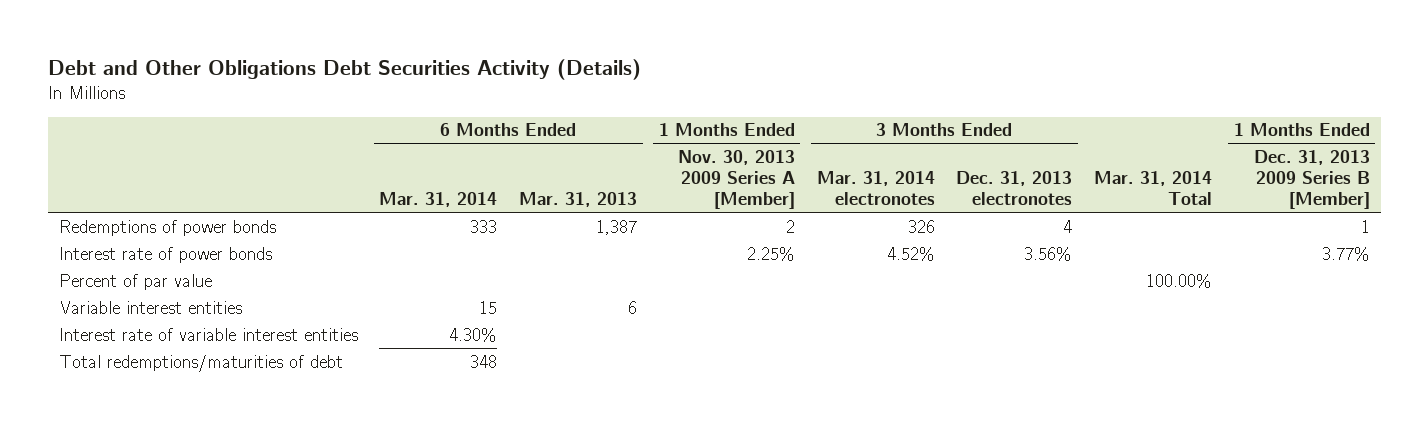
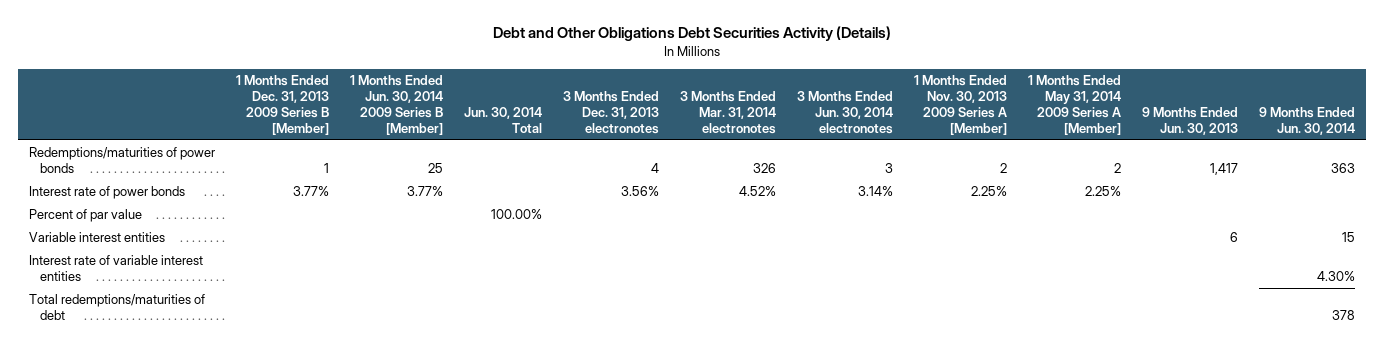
- | 6 Months Ended Mar. 31, 2014 | 6 Months Ended Mar. 31, 2013 | 1 Months Ended Nov. 30, 2013 2009 Series A [Member] | 3 Months Ended Mar. 31, 2014 electronotes | 3 Months Ended Dec. 31, 2013 electronotes | Mar. 31, 2014 Total | 1 Months Ended Dec. 31, 2013 2009 Series B [Member]
+ | 1 Months Ended Dec. 31, 2013 2009 Series B [Member] | 1 Months Ended Jun. 30, 2014 2009 Series B [Member] | Jun. 30, 2014 Total | 3 Months Ended Dec. 31, 2013 electronotes | 3 Months Ended Mar. 31, 2014 electronotes | 3 Months Ended Jun. 30, 2014 electronotes | 1 Months Ended Nov. 30, 2013 2009 Series A [Member] | 1 Months Ended May 31, 2014 2009 Series A [Member] | 9 Months Ended Jun. 30, 2013 | 9 Months Ended Jun. 30, 2014
- Redemptions of power bonds | 333 | 1,387 | 2 | 326 | 4 | | 1
+ Redemptions/maturities of power bonds | 1 | 25 | | 4 | 326 | 3 | 2 | 2 | 1,417 | 363

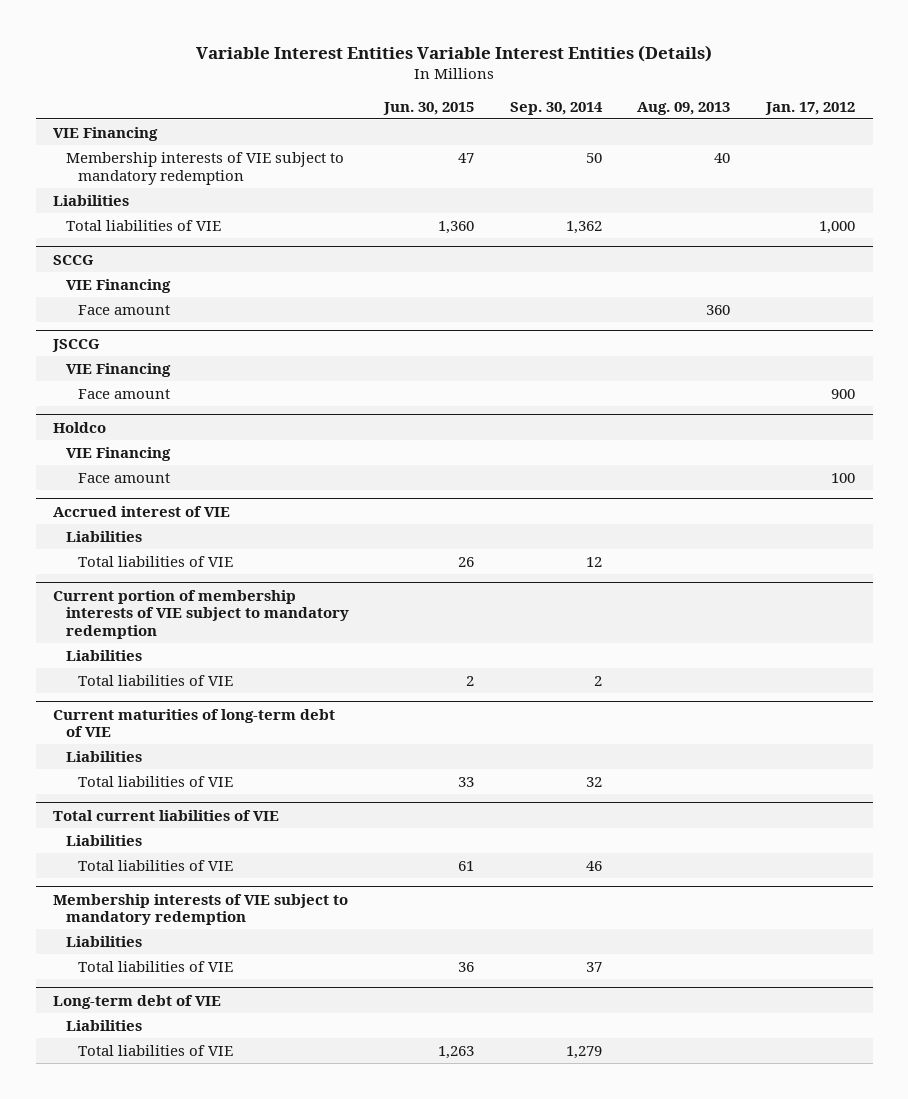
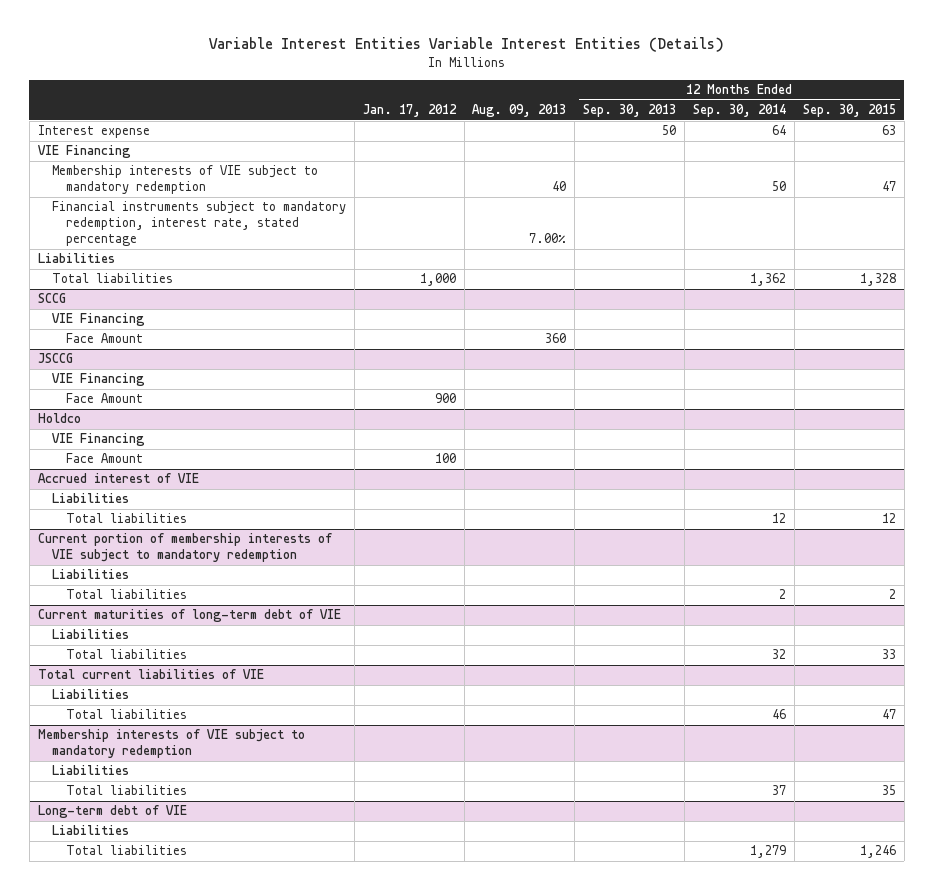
- | Jun. 30, 2015 | Sep. 30, 2014 | Aug. 09, 2013 | Jan. 17, 2012
+ | Jan. 17, 2012 | Aug. 09, 2013 | 12 Months Ended Sep. 30, 2013 | 12 Months Ended Sep. 30, 2014 | 12 Months Ended Sep. 30, 2015
+ Interest expense | | | 50 | 64 | 63
+ Financial instruments subject to mandatory redemption, interest rate, stated percentage | | 7.00% | | |
- Total liabilities of VIE | 1,360 | 1,362 | | 1,000
+ Total liabilities | 1,000 | | | 1,362 | 1,328
@ SCCG
- Face amount | | | 360 |
+ Face Amount | | 360 | | |
@ JSCCG
- Face amount | | | | 900
+ Face Amount | 900 | | | |
@ Holdco
- Face amount | | | | 100
+ Face Amount | 100 | | | |
@ Accrued interest of VIE
- Total liabilities of VIE | 26 | 12 | |
+ Total liabilities | | | | 12 | 12
@ Current portion of membership interests of VIE subject to mandatory redemption
- Total liabilities of VIE | 2 | 2 | |
+ Total liabilities | | | | 2 | 2
@ Current maturities of long-term debt of VIE
- Total liabilities of VIE | 33 | 32 | |
+ Total liabilities | | | | 32 | 33
@ Total current liabilities of VIE
- Total liabilities of VIE | 61 | 46 | |
+ Total liabilities | | | | 46 | 47
@ Membership interests of VIE subject to mandatory redemption
- Total liabilities of VIE | 36 | 37 | |
+ Total liabilities | | | | 37 | 35
@ Long-term debt of VIE
- Total liabilities of VIE | 1,263 | 1,279 | |
+ Total liabilities | | | | 1,279 | 1,246

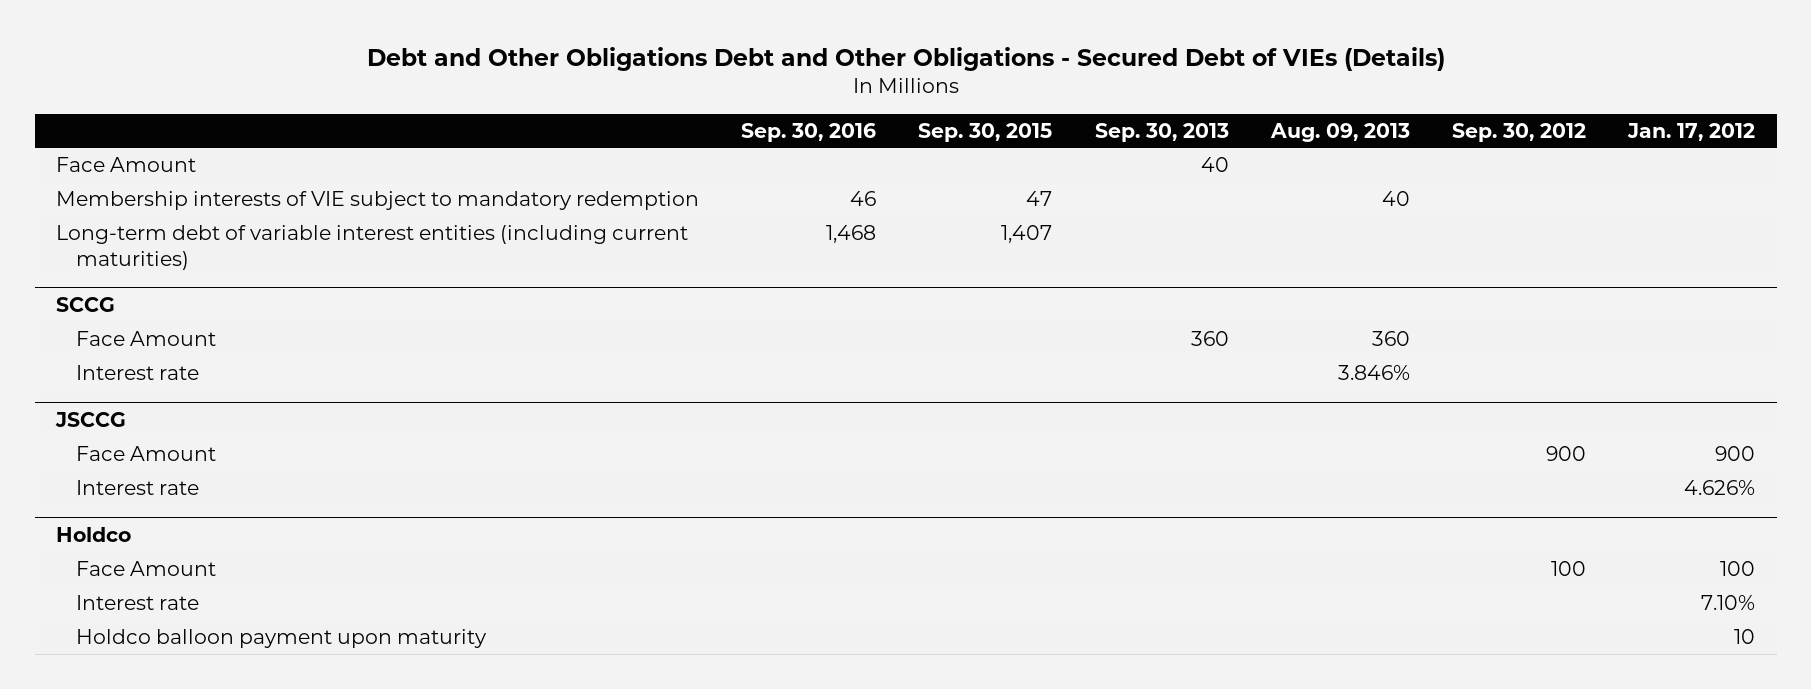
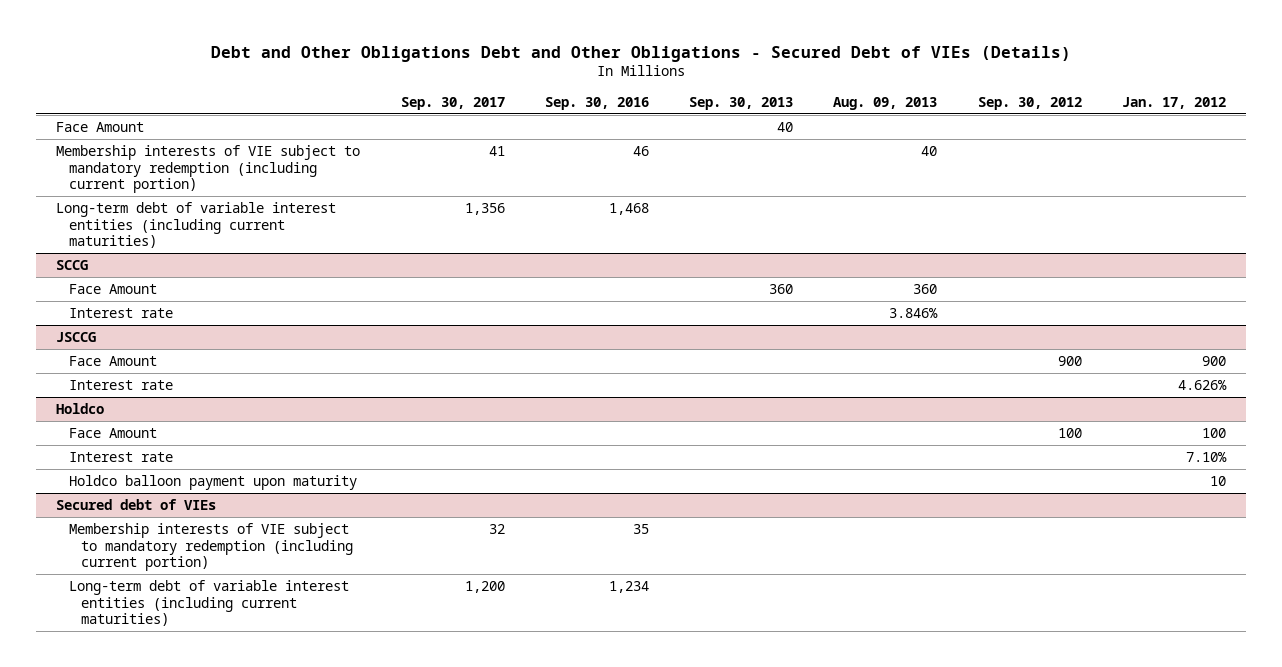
- | Sep. 30, 2016 | Sep. 30, 2015 | Sep. 30, 2013 | Aug. 09, 2013 | Sep. 30, 2012 | Jan. 17, 2012
+ | Sep. 30, 2017 | Sep. 30, 2016 | Sep. 30, 2013 | Aug. 09, 2013 | Sep. 30, 2012 | Jan. 17, 2012
- Membership interests of VIE subject to mandatory redemption | 46 | 47 | | 40 | |
+ Membership interests of VIE subject to mandatory redemption (including current portion) | 41 | 46 | | 40 | |
+ Secured debt of VIEs
+ Membership interests of VIE subject to mandatory redemption (including current portion) | 32 | 35 | | | |
+ Long-term debt of variable interest entities (including current maturities) | 1,200 | 1,234 | | | |

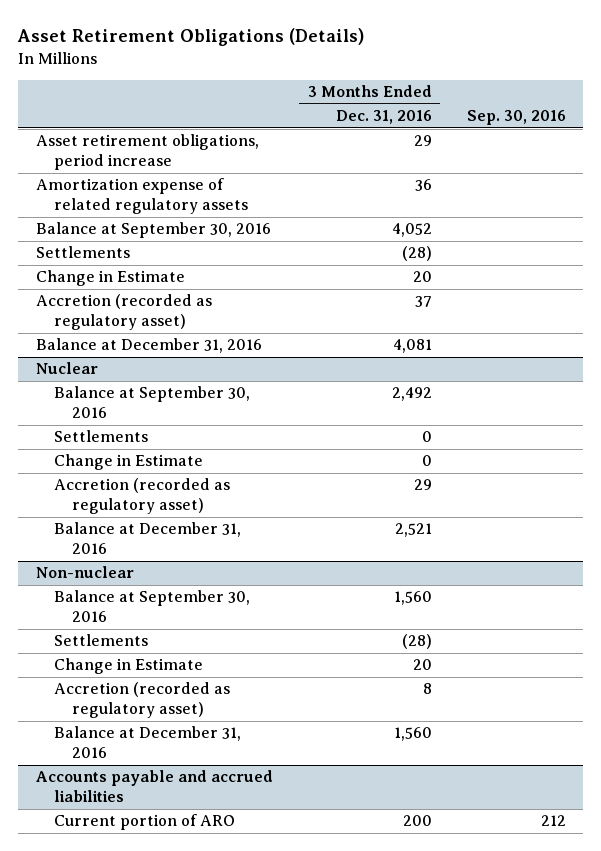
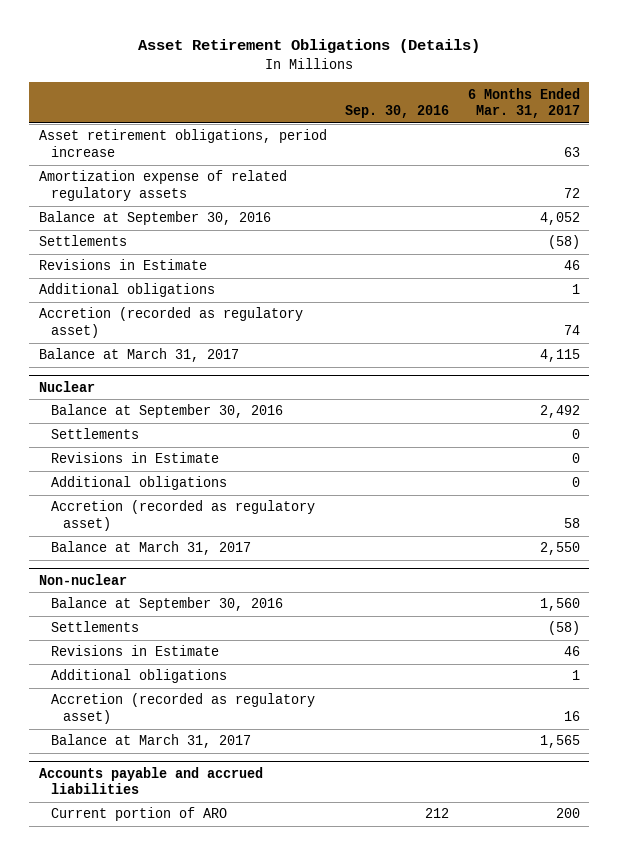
- | 3 Months Ended Dec. 31, 2016 | Sep. 30, 2016
+ | Sep. 30, 2016 | 6 Months Ended Mar. 31, 2017
- Change in Estimate | 20 |
+ Revisions in Estimate | | 46
+ Additional obligations | | 1
- Balance at December 31, 2016 | 4,081 |
+ Balance at March 31, 2017 | | 4,115
@ Nuclear
- Change in Estimate | 0 |
+ Revisions in Estimate | | 0
+ Additional obligations | | 0
- Balance at December 31, 2016 | 2,521 |
+ Balance at March 31, 2017 | | 2,550
@ Non-nuclear
- Change in Estimate | 20 |
+ Revisions in Estimate | | 46
+ Additional obligations | | 1
- Balance at December 31, 2016 | 1,560 |
+ Balance at March 31, 2017 | | 1,565

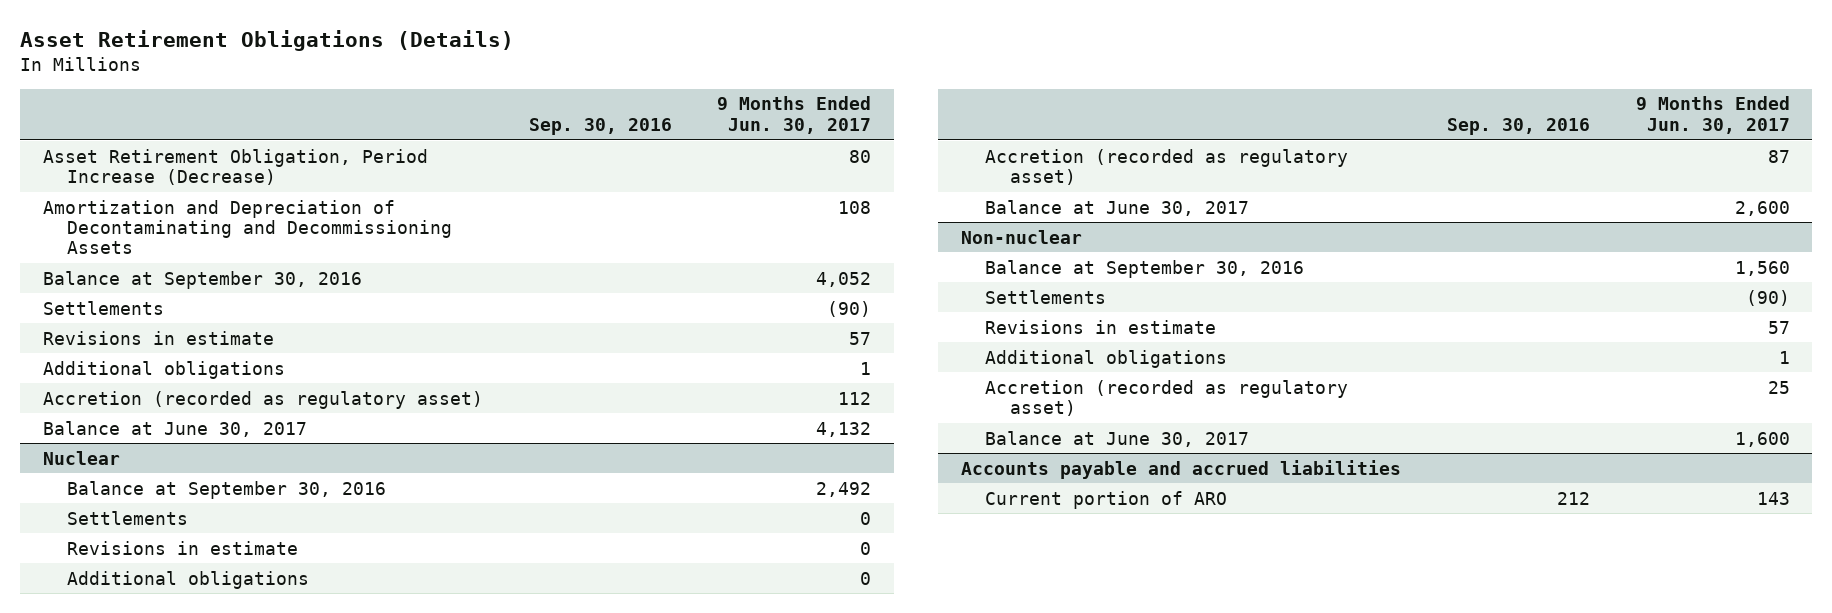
- | Sep. 30, 2016 | 6 Months Ended Mar. 31, 2017
+ | Sep. 30, 2016 | 9 Months Ended Jun. 30, 2017
- Asset retirement obligations, period increase | | 63
- Amortization expense of related regulatory assets | | 72
+ Asset Retirement Obligation, Period Increase (Decrease) | | 80
+ Amortization and Depreciation of Decontaminating and Decommissioning Assets | | 108
- Revisions in Estimate | | 46
+ Revisions in estimate | | 57
- Balance at March 31, 2017 | | 4,115
+ Balance at June 30, 2017 | | 4,132
@ Nuclear
- Revisions in Estimate | | 0
+ Revisions in estimate | | 0
- Balance at March 31, 2017 | | 2,550
+ Balance at June 30, 2017 | | 2,600
@ Non-nuclear
- Revisions in Estimate | | 46
+ Revisions in estimate | | 57
- Balance at March 31, 2017 | | 1,565
+ Balance at June 30, 2017 | | 1,600

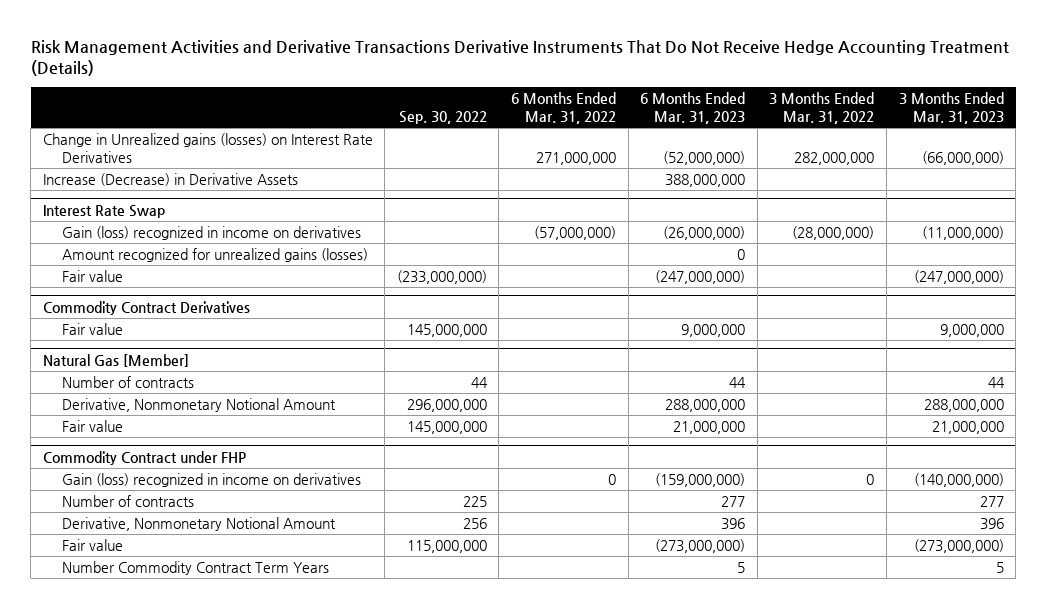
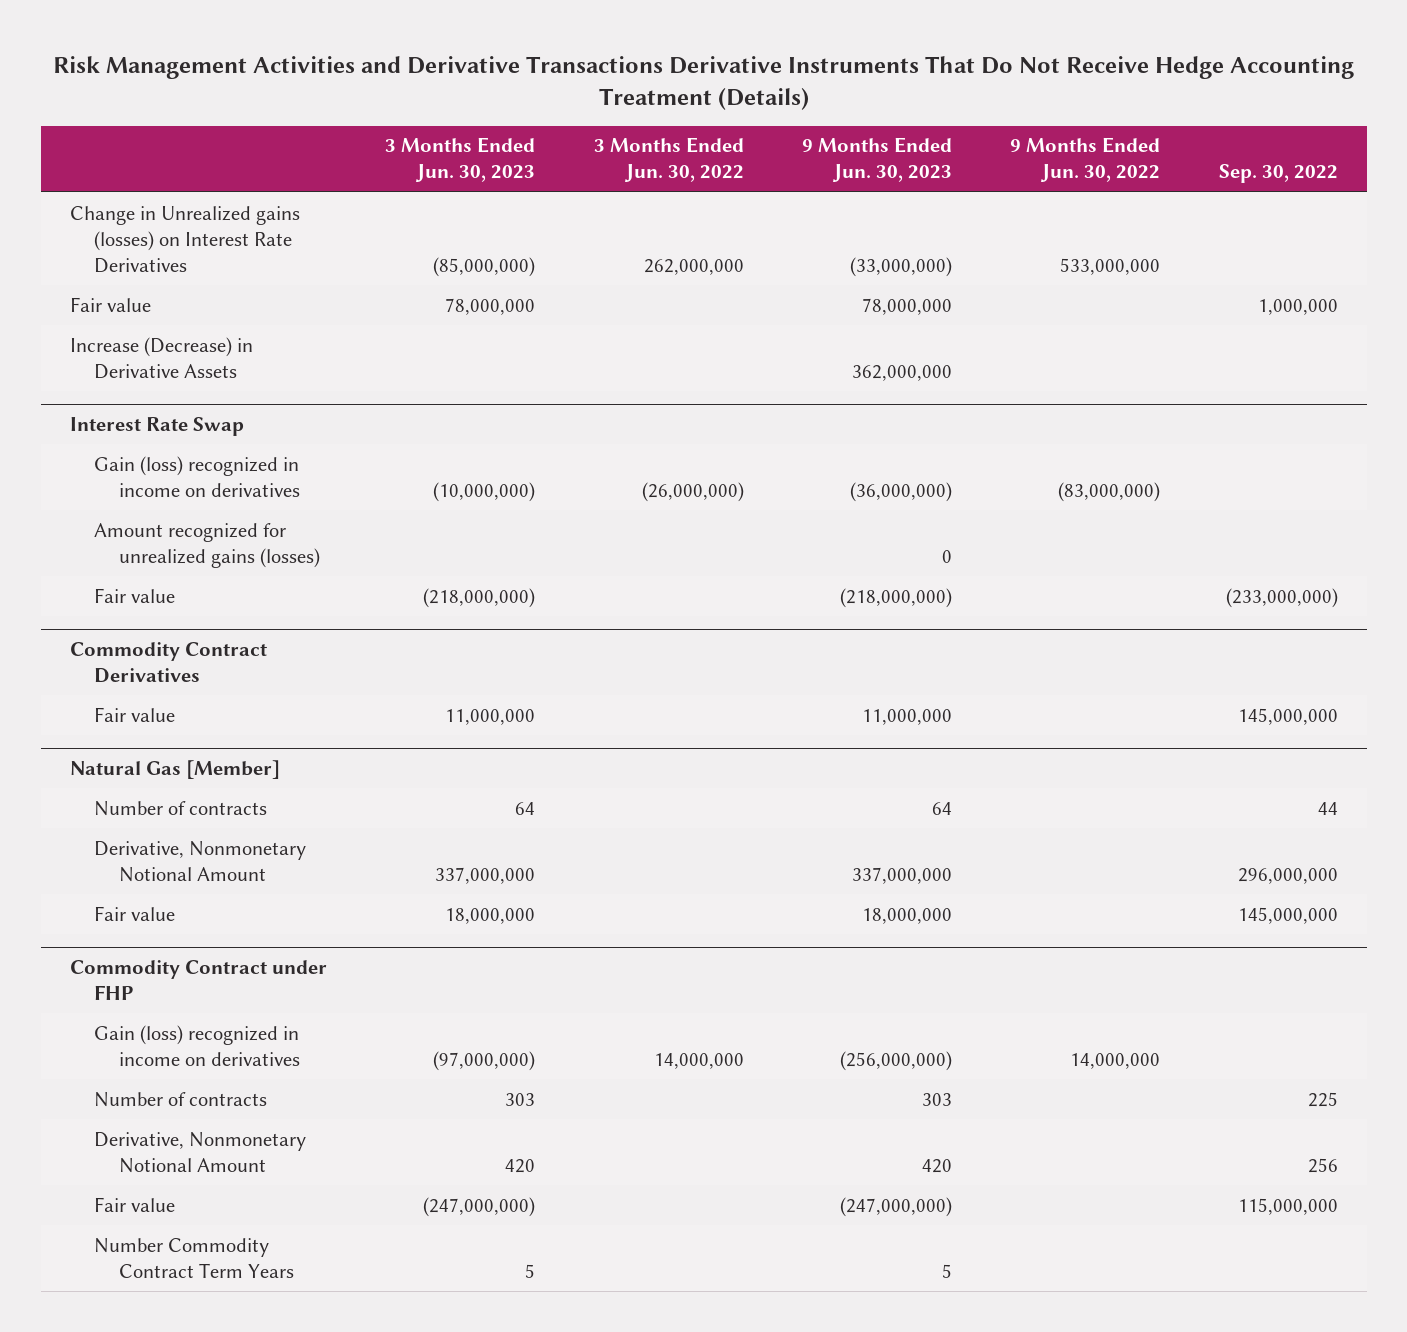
- | Sep. 30, 2022 | 6 Months Ended Mar. 31, 2022 | 6 Months Ended Mar. 31, 2023 | 3 Months Ended Mar. 31, 2022 | 3 Months Ended Mar. 31, 2023
+ | 3 Months Ended Jun. 30, 2023 | 3 Months Ended Jun. 30, 2022 | 9 Months Ended Jun. 30, 2023 | 9 Months Ended Jun. 30, 2022 | Sep. 30, 2022
+ Fair value | 78,000,000 | | 78,000,000 | | 1,000,000

